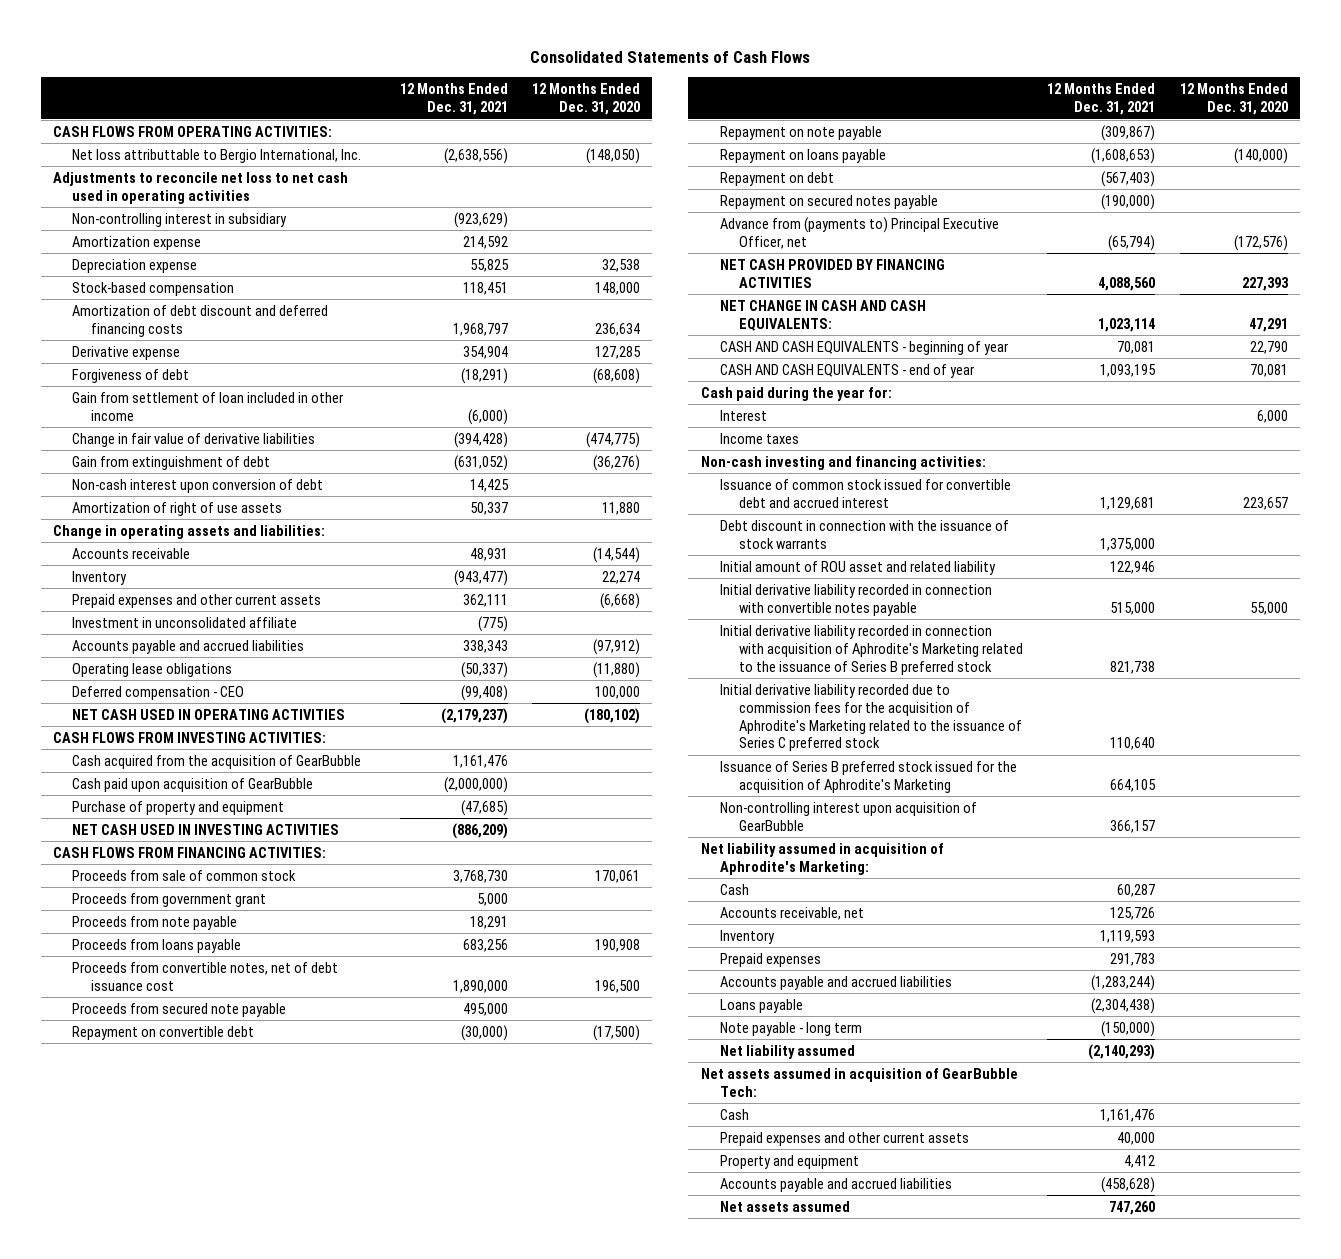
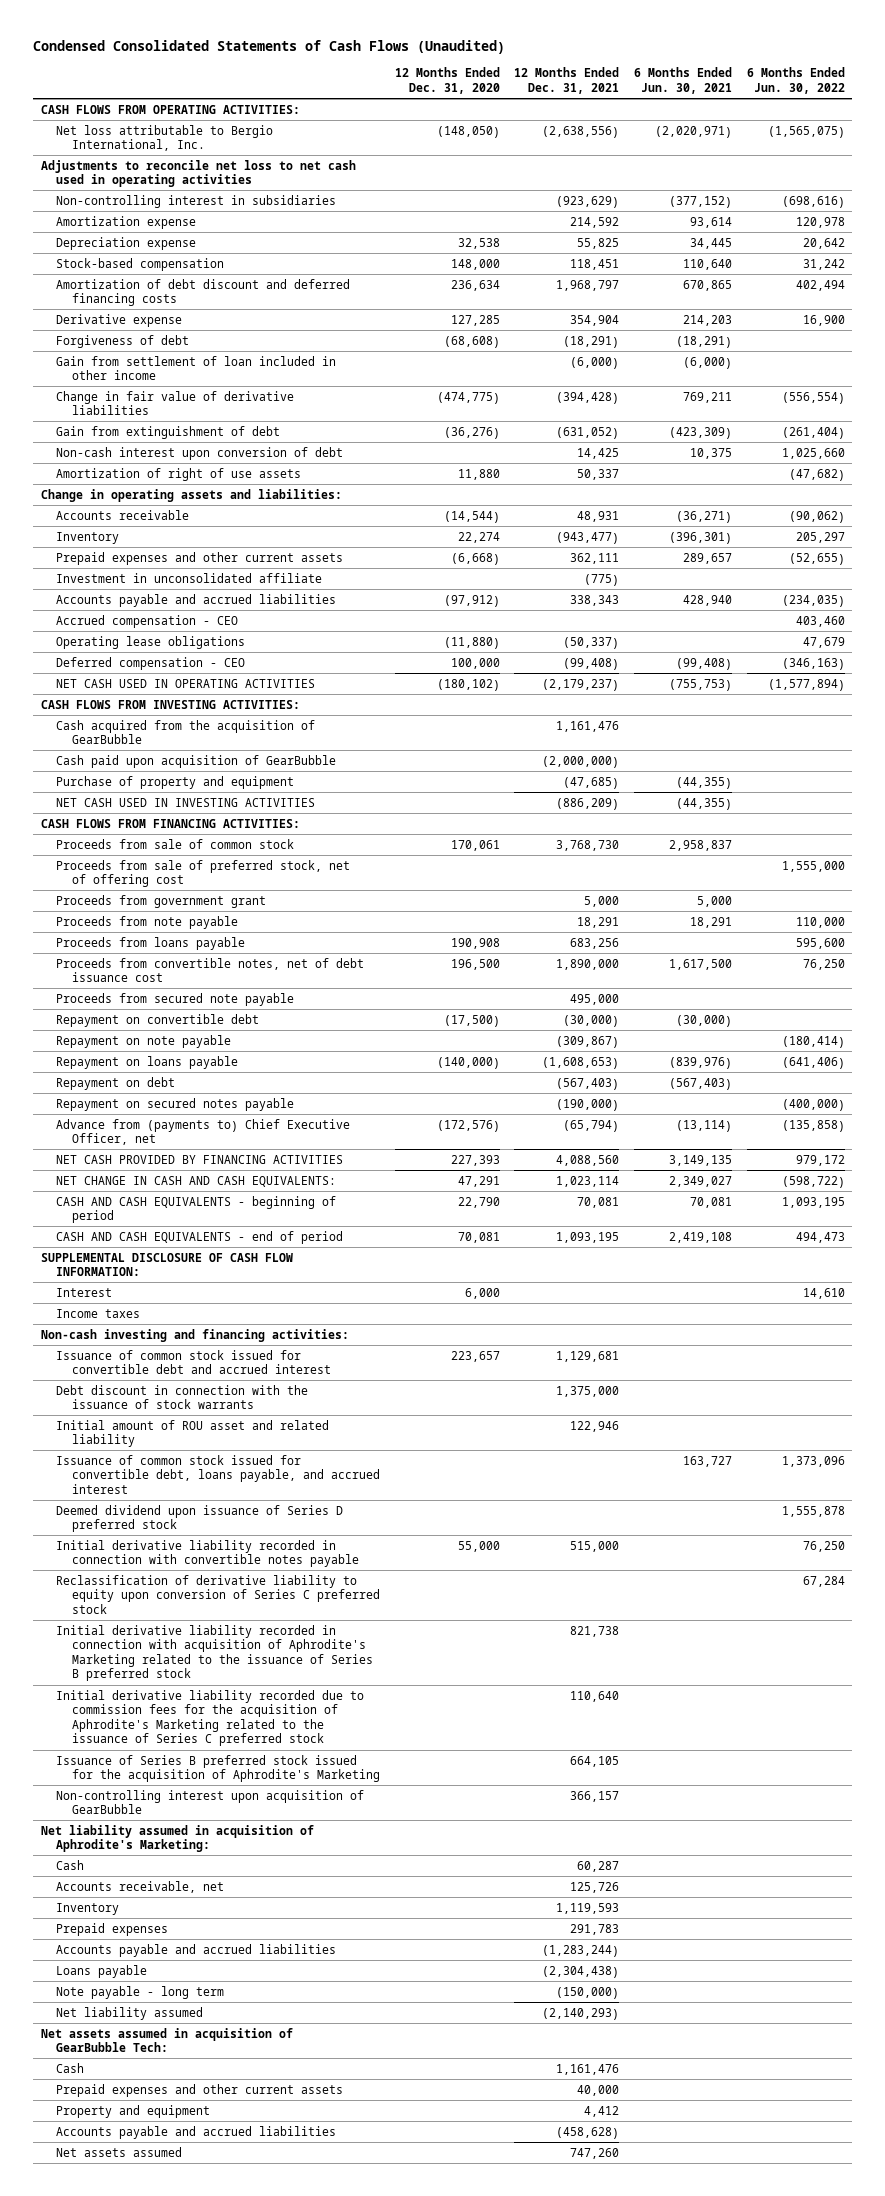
- Consolidated Statements of Cash Flows
+ Condensed Consolidated Statements of Cash Flows (Unaudited)
- | 12 Months Ended Dec. 31, 2021 | 12 Months Ended Dec. 31, 2020
+ | 12 Months Ended Dec. 31, 2020 | 12 Months Ended Dec. 31, 2021 | 6 Months Ended Jun. 30, 2021 | 6 Months Ended Jun. 30, 2022
- Net loss attributtable to Bergio International, Inc. | (2,638,556) | (148,050)
+ Net loss attributable to Bergio International, Inc. | (148,050) | (2,638,556) | (2,020,971) | (1,565,075)
- Non-controlling interest in subsidiary | (923,629) |
+ Non-controlling interest in subsidiaries | | (923,629) | (377,152) | (698,616)
+ Accrued compensation - CEO | | | | 403,460
+ Proceeds from sale of preferred stock, net of offering cost | | | | 1,555,000
- Advance from (payments to) Principal Executive Officer, net | (65,794) | (172,576)
+ Advance from (payments to) Chief Executive Officer, net | (172,576) | (65,794) | (13,114) | (135,858)
- CASH AND CASH EQUIVALENTS - beginning of year | 70,081 | 22,790
- CASH AND CASH EQUIVALENTS - end of year | 1,093,195 | 70,081
- Cash paid during the year for:
+ CASH AND CASH EQUIVALENTS - beginning of period | 22,790 | 70,081 | 70,081 | 1,093,195
+ CASH AND CASH EQUIVALENTS - end of period | 70,081 | 1,093,195 | 2,419,108 | 494,473
+ SUPPLEMENTAL DISCLOSURE OF CASH FLOW INFORMATION:
+ Issuance of common stock issued for convertible debt, loans payable, and accrued interest | | | 163,727 | 1,373,096
+ Deemed dividend upon issuance of Series D preferred stock | | | | 1,555,878
+ Reclassification of derivative liability to equity upon conversion of Series C preferred stock | | | | 67,284

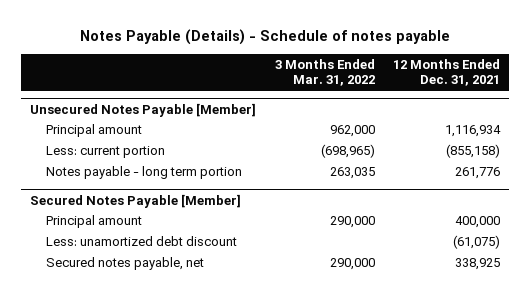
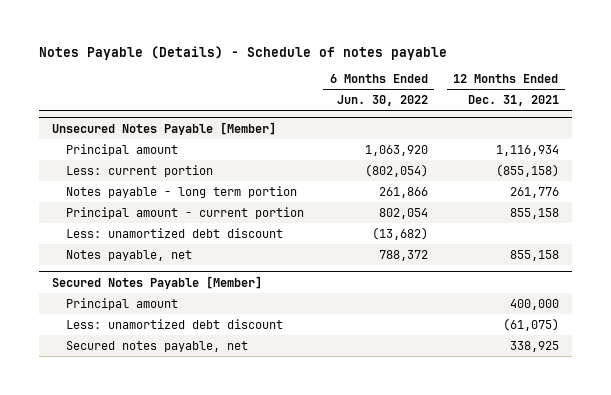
- | 3 Months Ended Mar. 31, 2022 | 12 Months Ended Dec. 31, 2021
+ | 6 Months Ended Jun. 30, 2022 | 12 Months Ended Dec. 31, 2021
@ Unsecured Notes Payable [Member]
+ Principal amount - current portion | 802,054 | 855,158
+ Less: unamortized debt discount | (13,682) |
+ Notes payable, net | 788,372 | 855,158

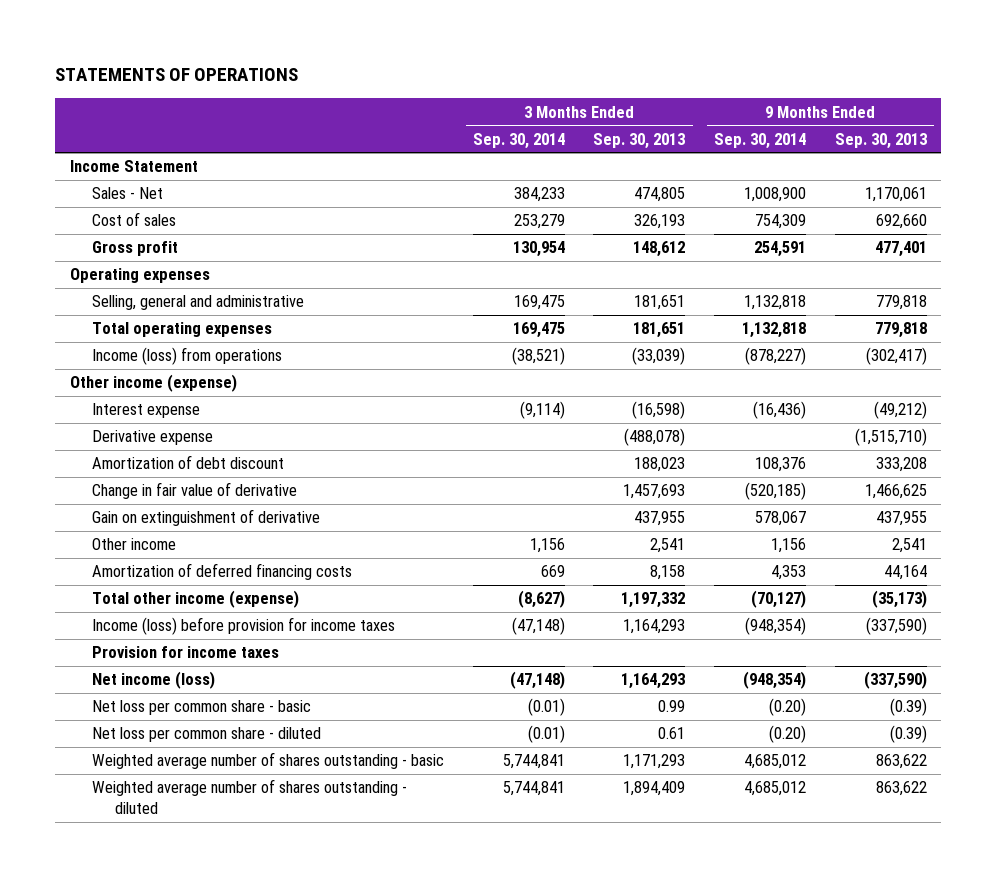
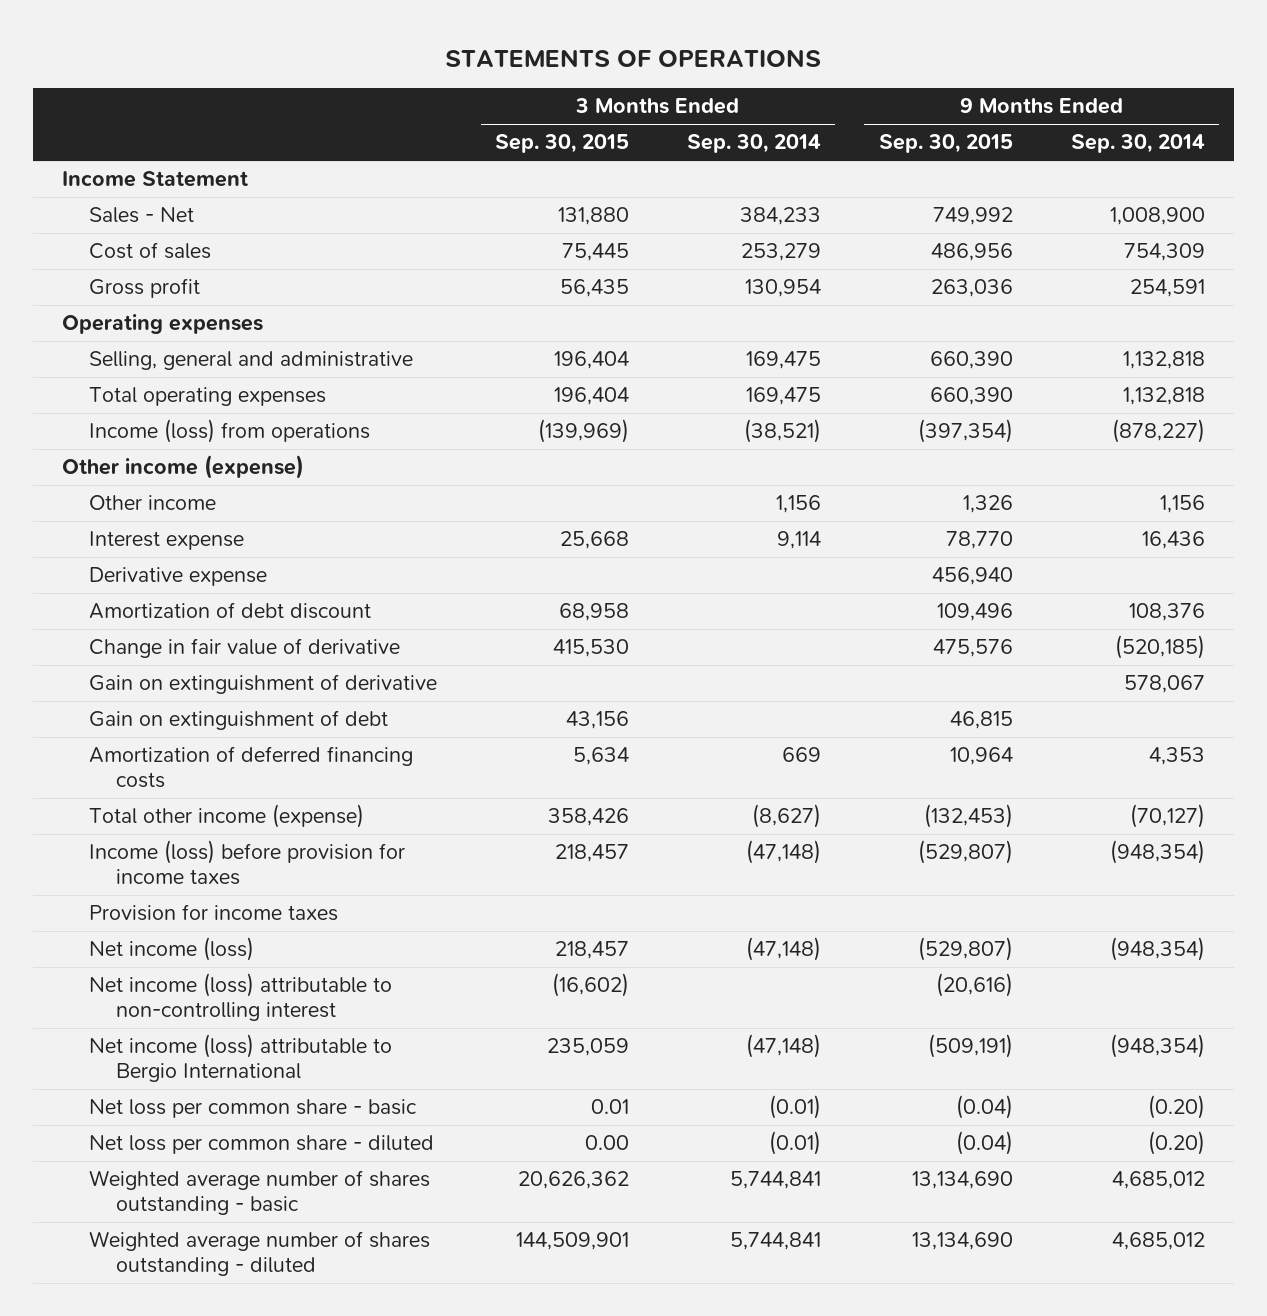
- | 3 Months Ended Sep. 30, 2014 | 3 Months Ended Sep. 30, 2013 | 9 Months Ended Sep. 30, 2014 | 9 Months Ended Sep. 30, 2013
+ | 3 Months Ended Sep. 30, 2015 | 3 Months Ended Sep. 30, 2014 | 9 Months Ended Sep. 30, 2015 | 9 Months Ended Sep. 30, 2014
- Interest expense | (9,114) | (16,598) | (16,436) | (49,212)
moved up: Other income | | 1,156 | 1,326 | 1,156
+ Interest expense | 25,668 | 9,114 | 78,770 | 16,436
+ Gain on extinguishment of debt | 43,156 | | 46,815 |
+ Net income (loss) attributable to non-controlling interest | (16,602) | | (20,616) |
+ Net income (loss) attributable to Bergio International | 235,059 | (47,148) | (509,191) | (948,354)

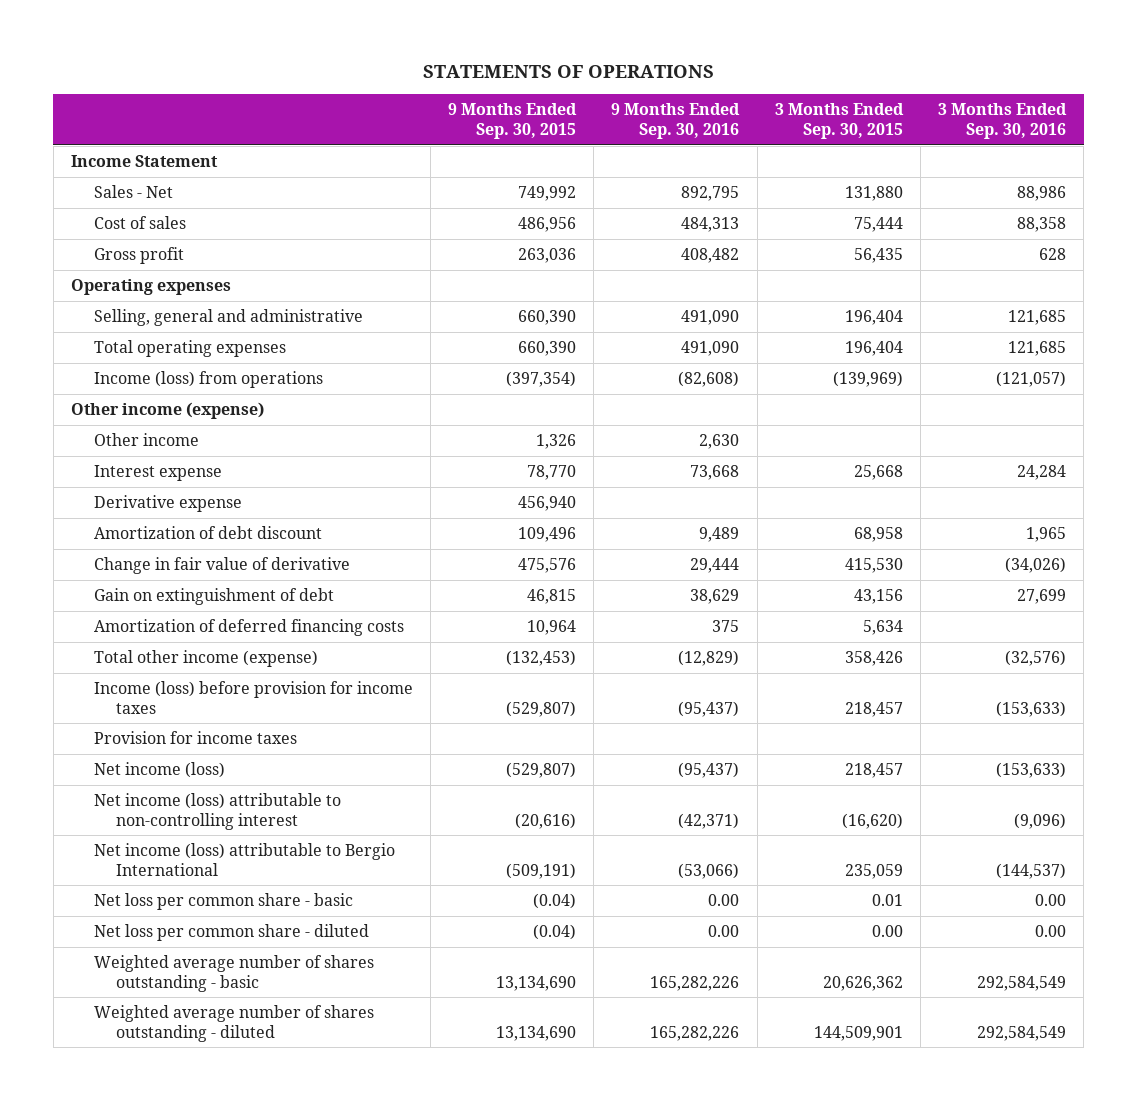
- | 3 Months Ended Sep. 30, 2015 | 3 Months Ended Sep. 30, 2014 | 9 Months Ended Sep. 30, 2015 | 9 Months Ended Sep. 30, 2014
+ | 9 Months Ended Sep. 30, 2015 | 9 Months Ended Sep. 30, 2016 | 3 Months Ended Sep. 30, 2015 | 3 Months Ended Sep. 30, 2016
- Cost of sales | 75,445 | 253,279 | 486,956 | 754,309
+ Cost of sales | 486,956 | 484,313 | 75,444 | 88,358
- Gain on extinguishment of derivative | | | | 578,067
- Net income (loss) attributable to non-controlling interest | (16,602) | | (20,616) |
+ Net income (loss) attributable to non-controlling interest | (20,616) | (42,371) | (16,620) | (9,096)

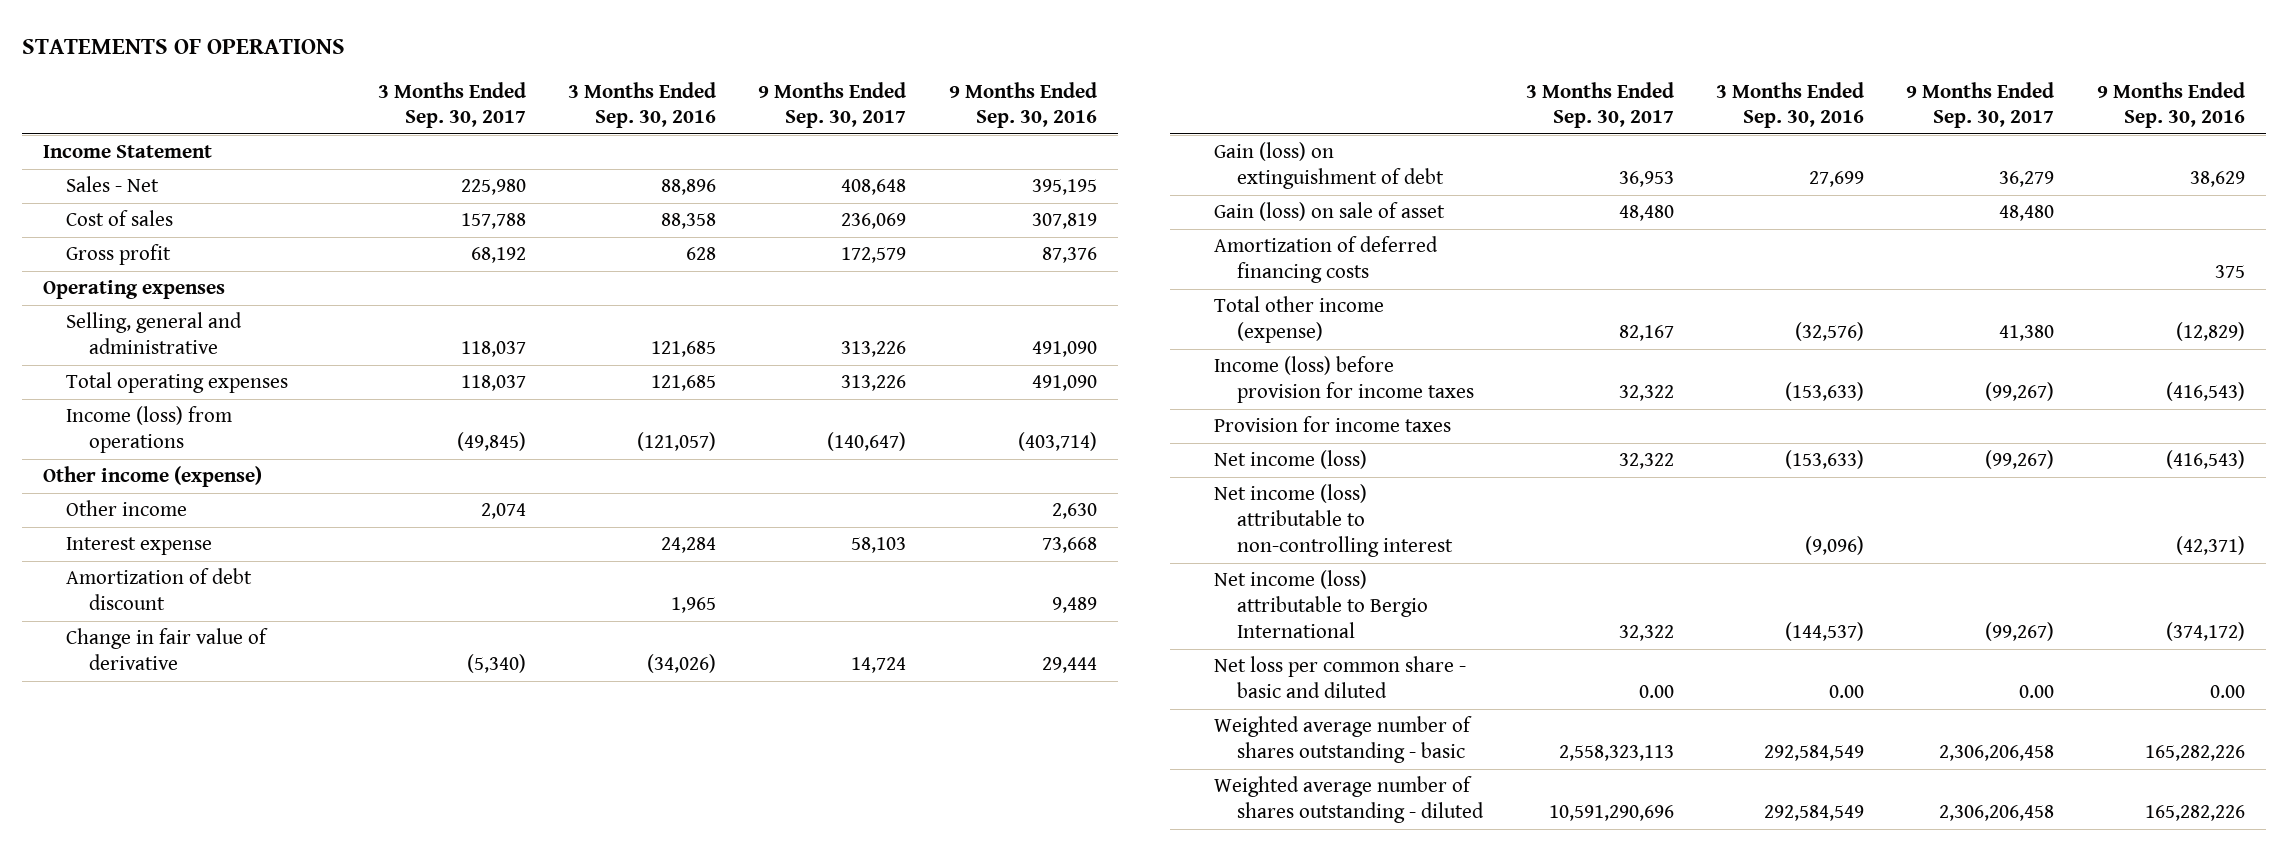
- | 9 Months Ended Sep. 30, 2015 | 9 Months Ended Sep. 30, 2016 | 3 Months Ended Sep. 30, 2015 | 3 Months Ended Sep. 30, 2016
+ | 3 Months Ended Sep. 30, 2017 | 3 Months Ended Sep. 30, 2016 | 9 Months Ended Sep. 30, 2017 | 9 Months Ended Sep. 30, 2016
- Sales - Net | 749,992 | 892,795 | 131,880 | 88,986
- Cost of sales | 486,956 | 484,313 | 75,444 | 88,358
- Gross profit | 263,036 | 408,482 | 56,435 | 628
+ Sales - Net | 225,980 | 88,896 | 408,648 | 395,195
+ Cost of sales | 157,788 | 88,358 | 236,069 | 307,819
+ Gross profit | 68,192 | 628 | 172,579 | 87,376
- Income (loss) from operations | (397,354) | (82,608) | (139,969) | (121,057)
+ Income (loss) from operations | (49,845) | (121,057) | (140,647) | (403,714)
- Derivative expense | 456,940 | | |
- Gain on extinguishment of debt | 46,815 | 38,629 | 43,156 | 27,699
+ Gain (loss) on extinguishment of debt | 36,953 | 27,699 | 36,279 | 38,629
+ Gain (loss) on sale of asset | 48,480 | | 48,480 |
- Income (loss) before provision for income taxes | (529,807) | (95,437) | 218,457 | (153,633)
+ Income (loss) before provision for income taxes | 32,322 | (153,633) | (99,267) | (416,543)
- Net income (loss) | (529,807) | (95,437) | 218,457 | (153,633)
+ Net income (loss) | 32,322 | (153,633) | (99,267) | (416,543)
- Net income (loss) attributable to Bergio International | (509,191) | (53,066) | 235,059 | (144,537)
- Net loss per common share - basic | (0.04) | 0.00 | 0.01 | 0.00
- Net loss per common share - diluted | (0.04) | 0.00 | 0.00 | 0.00
+ Net income (loss) attributable to Bergio International | 32,322 | (144,537) | (99,267) | (374,172)
+ Net loss per common share - basic and diluted | 0.00 | 0.00 | 0.00 | 0.00

